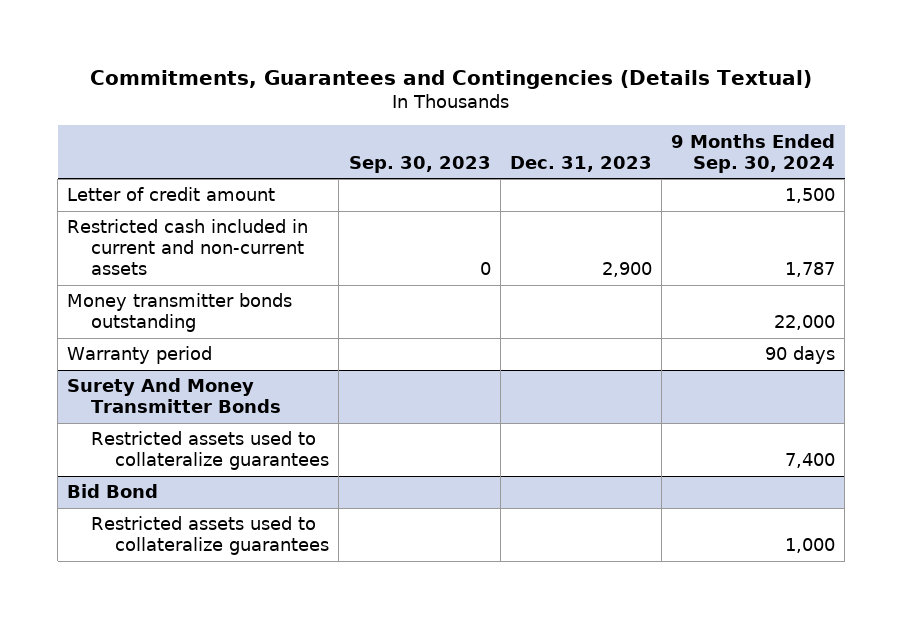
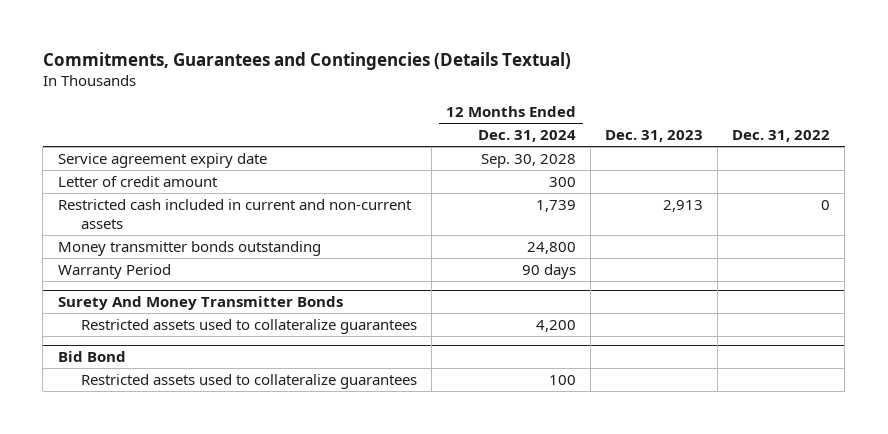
- | Sep. 30, 2023 | Dec. 31, 2023 | 9 Months Ended Sep. 30, 2024
+ | 12 Months Ended Dec. 31, 2024 | Dec. 31, 2023 | Dec. 31, 2022
+ Service agreement expiry date | Sep. 30, 2028 | |
- Restricted cash included in current and non-current assets | 0 | 2,900 | 1,787
+ Restricted cash included in current and non-current assets | 1,739 | 2,913 | 0
- Warranty period | | | 90 days
+ Warranty Period | 90 days | |

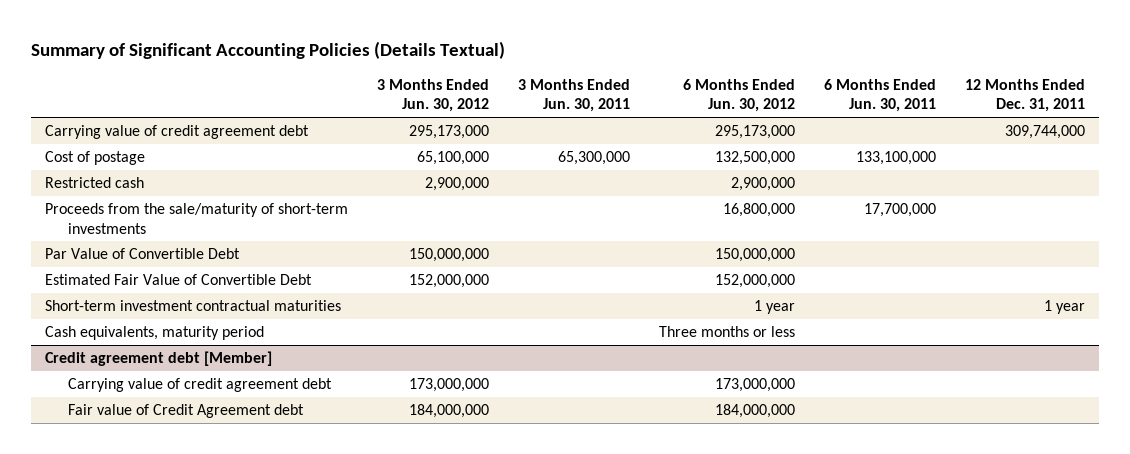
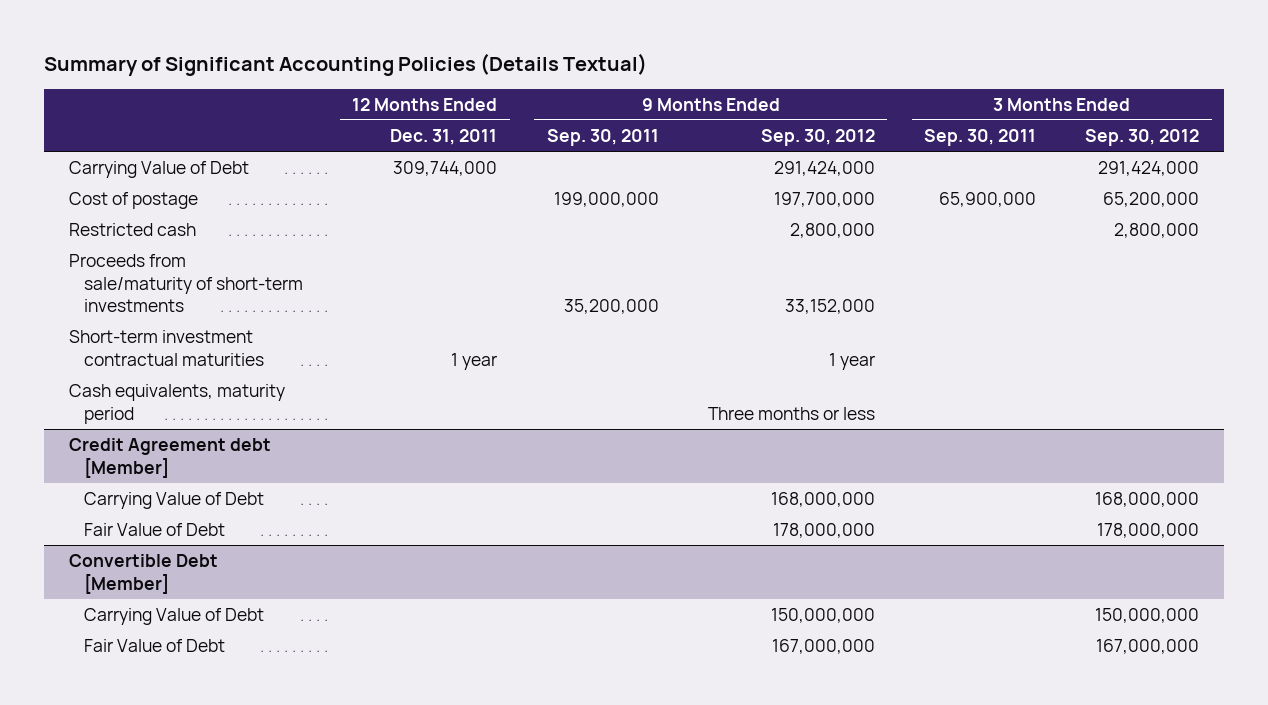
- | 3 Months Ended Jun. 30, 2012 | 3 Months Ended Jun. 30, 2011 | 6 Months Ended Jun. 30, 2012 | 6 Months Ended Jun. 30, 2011 | 12 Months Ended Dec. 31, 2011
+ | 12 Months Ended Dec. 31, 2011 | 9 Months Ended Sep. 30, 2011 | 9 Months Ended Sep. 30, 2012 | 3 Months Ended Sep. 30, 2011 | 3 Months Ended Sep. 30, 2012
- Carrying value of credit agreement debt | 295,173,000 | | 295,173,000 | | 309,744,000
+ Carrying Value of Debt | 309,744,000 | | 291,424,000 | | 291,424,000
- Proceeds from the sale/maturity of short-term investments | | | 16,800,000 | 17,700,000 |
- Par Value of Convertible Debt | 150,000,000 | | 150,000,000 | |
- Estimated Fair Value of Convertible Debt | 152,000,000 | | 152,000,000 | |
+ Proceeds from sale/maturity of short-term investments | | 35,200,000 | 33,152,000 | |
- Credit agreement debt [Member]
- Carrying value of credit agreement debt | 173,000,000 | | 173,000,000 | |
- Fair value of Credit Agreement debt | 184,000,000 | | 184,000,000 | |
+ Credit Agreement debt [Member]
+ Carrying Value of Debt | | | 168,000,000 | | 168,000,000
+ Fair Value of Debt | | | 178,000,000 | | 178,000,000
+ Convertible Debt [Member]
+ Carrying Value of Debt | | | 150,000,000 | | 150,000,000
+ Fair Value of Debt | | | 167,000,000 | | 167,000,000

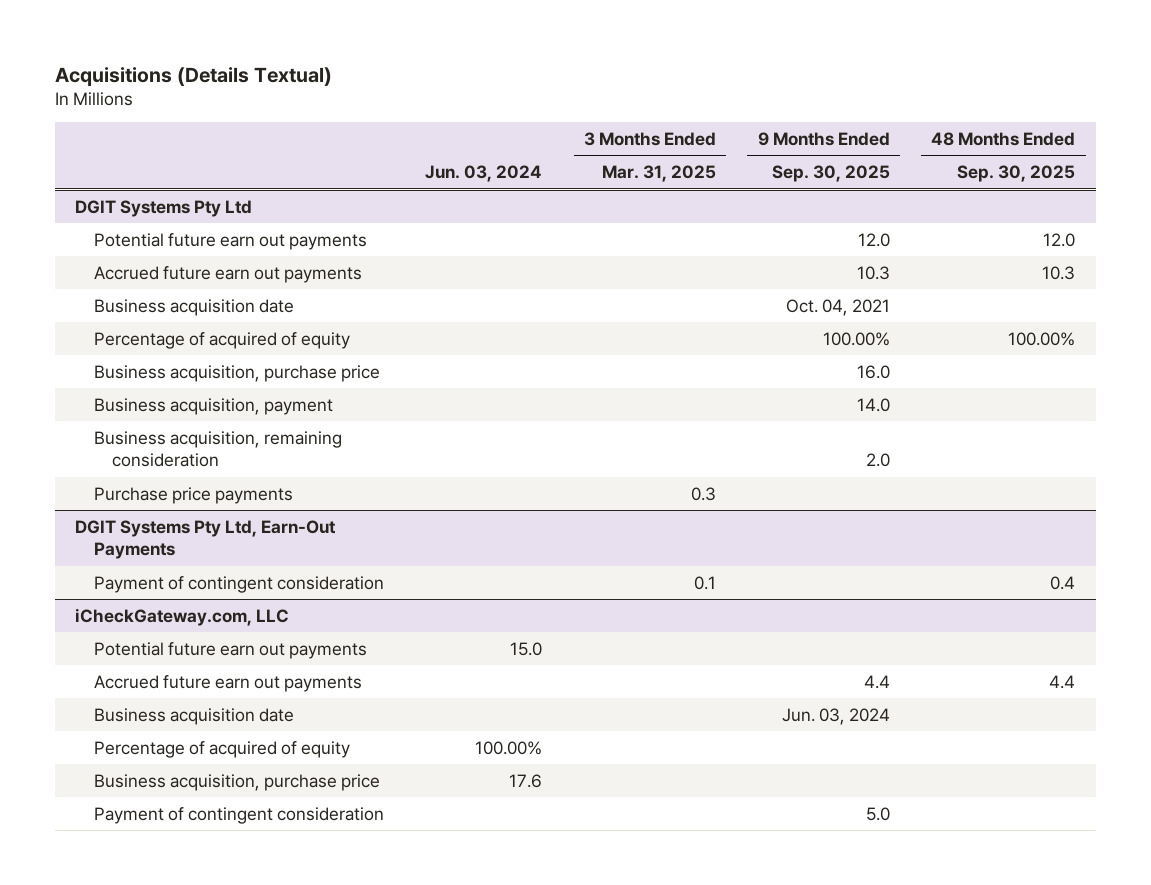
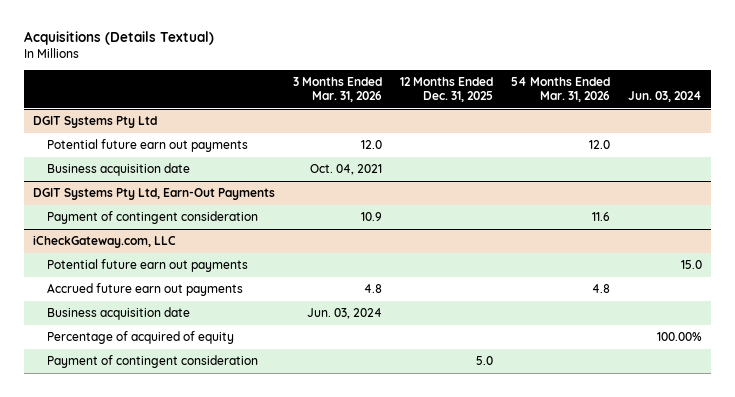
- | Jun. 03, 2024 | 3 Months Ended Mar. 31, 2025 | 9 Months Ended Sep. 30, 2025 | 48 Months Ended Sep. 30, 2025
+ | 3 Months Ended Mar. 31, 2026 | 12 Months Ended Dec. 31, 2025 | 54 Months Ended Mar. 31, 2026 | Jun. 03, 2024
@ DGIT Systems Pty Ltd
- Accrued future earn out payments | | | 10.3 | 10.3
- Percentage of acquired of equity | | | 100.00% | 100.00%
- Business acquisition, purchase price | | | 16.0 |
- Business acquisition, payment | | | 14.0 |
- Business acquisition, remaining consideration | | | 2.0 |
- Purchase price payments | | 0.3 | |
@ iCheckGateway.com, LLC
- Business acquisition, purchase price | 17.6 | | |

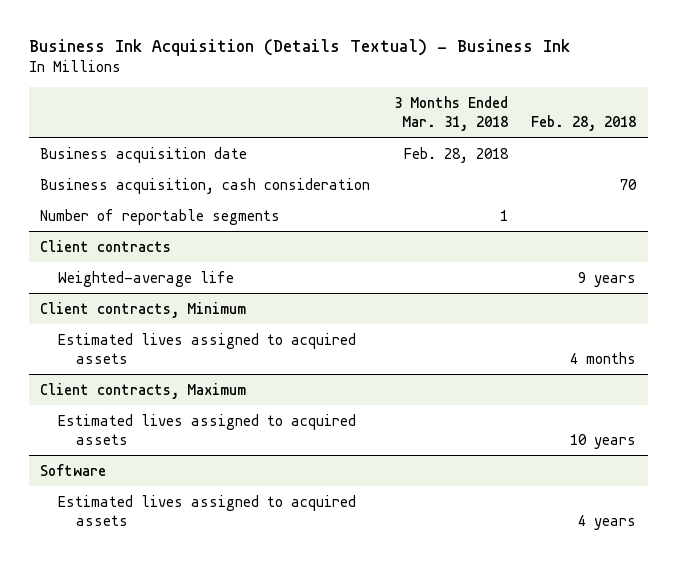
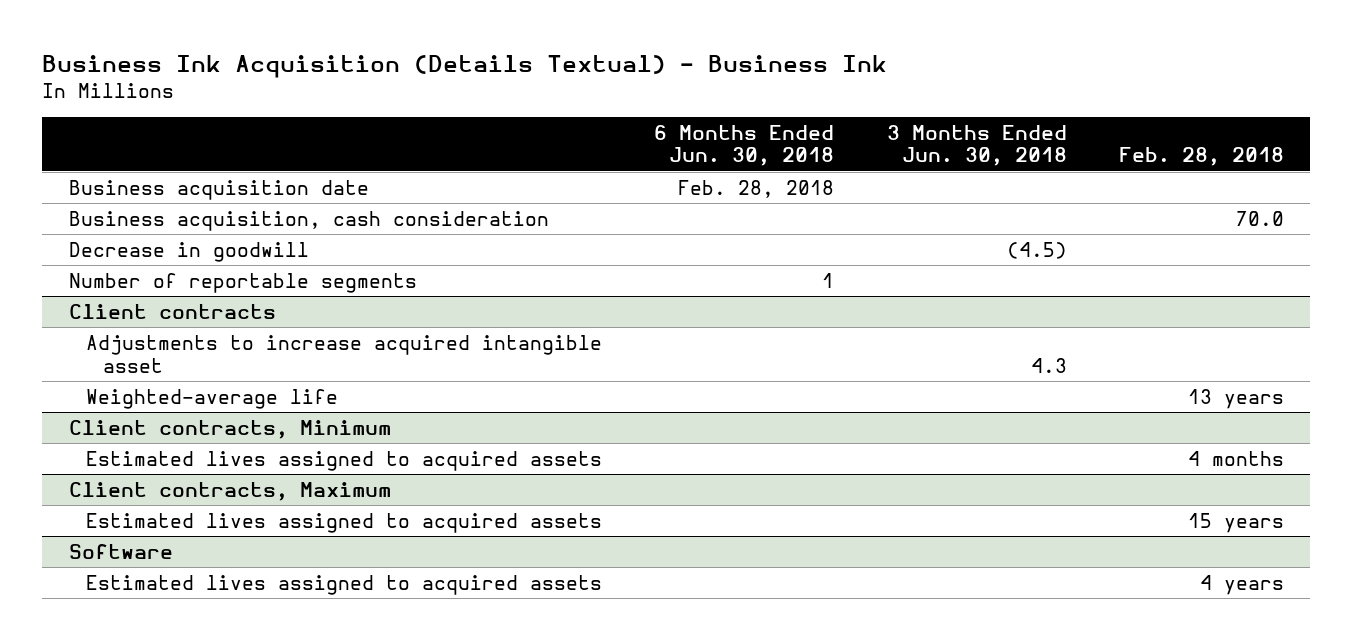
- | 3 Months Ended Mar. 31, 2018 | Feb. 28, 2018
+ | 6 Months Ended Jun. 30, 2018 | 3 Months Ended Jun. 30, 2018 | Feb. 28, 2018
- Business acquisition, cash consideration | | 70
+ Business acquisition, cash consideration | | | 70.0
+ Decrease in goodwill | | (4.5) |
@ Client contracts
- Weighted-average life | | 9 years
+ Adjustments to increase acquired intangible asset | | 4.3 |
+ Weighted-average life | | | 13 years
@ Client contracts, Maximum
- Estimated lives assigned to acquired assets | | 10 years
+ Estimated lives assigned to acquired assets | | | 15 years

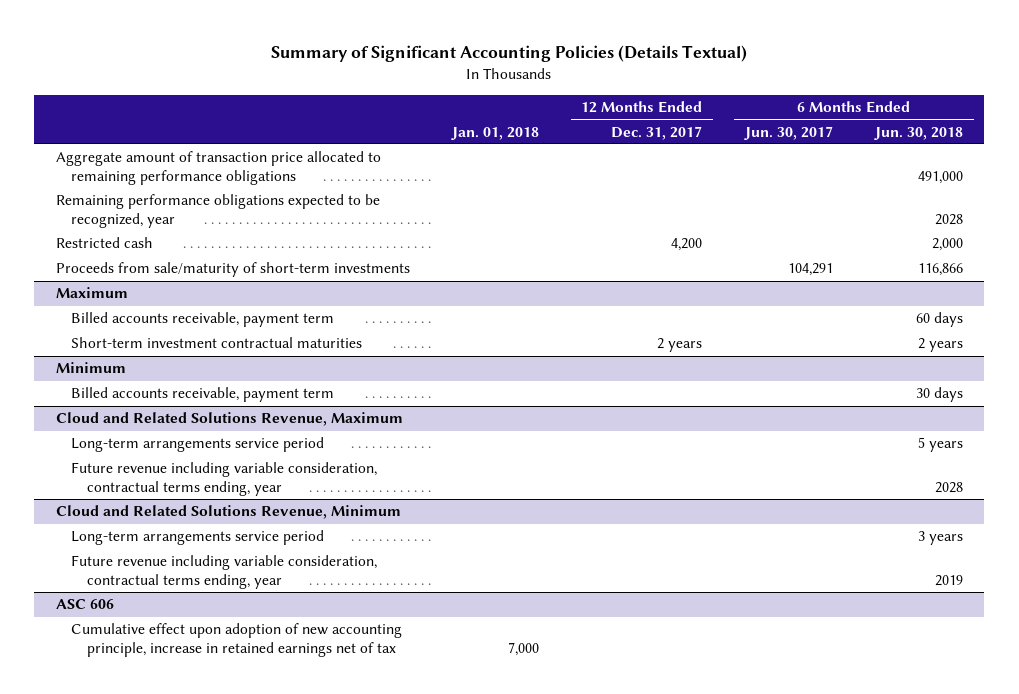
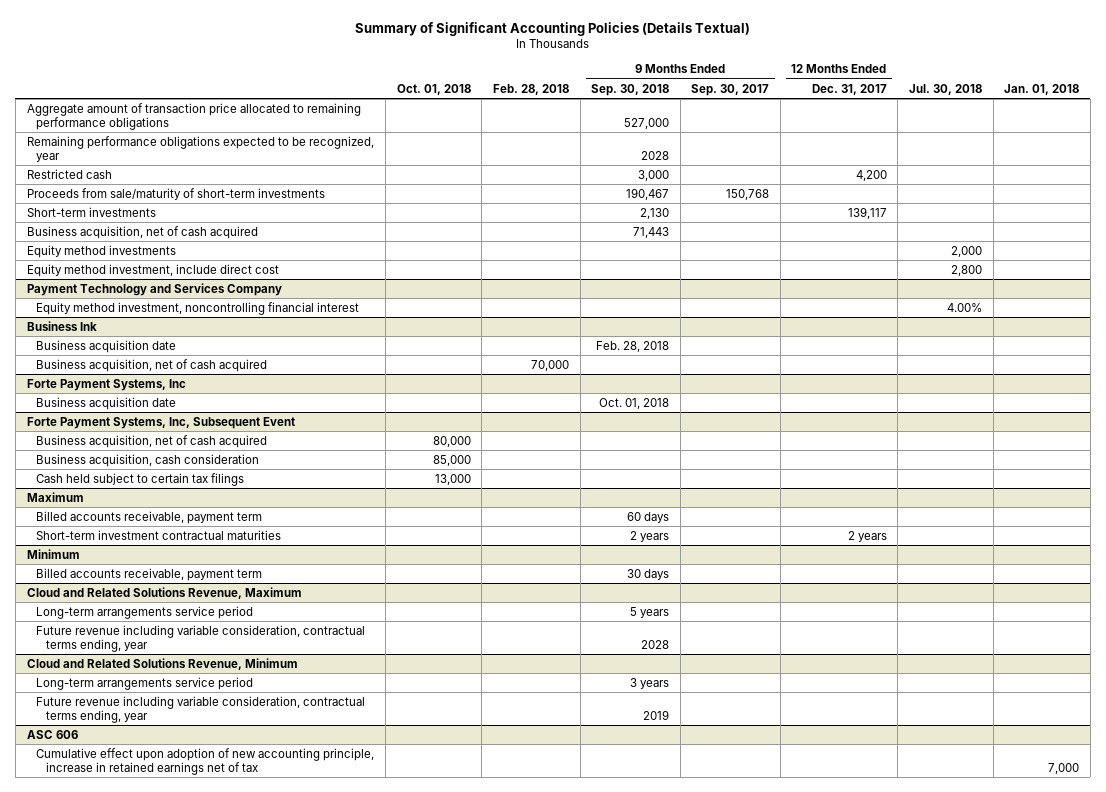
- | Jan. 01, 2018 | 12 Months Ended Dec. 31, 2017 | 6 Months Ended Jun. 30, 2017 | 6 Months Ended Jun. 30, 2018
+ | Oct. 01, 2018 | Feb. 28, 2018 | 9 Months Ended Sep. 30, 2018 | 9 Months Ended Sep. 30, 2017 | 12 Months Ended Dec. 31, 2017 | Jul. 30, 2018 | Jan. 01, 2018
+ Short-term investments | | | 2,130 | | 139,117 | |
+ Business acquisition, net of cash acquired | | | 71,443 | | | |
+ Equity method investments | | | | | | 2,000 |
+ Equity method investment, include direct cost | | | | | | 2,800 |
+ Payment Technology and Services Company
+ Equity method investment, noncontrolling financial interest | | | | | | 4.00% |
+ Business Ink
+ Business acquisition date | | | Feb. 28, 2018 | | | |
+ Business acquisition, net of cash acquired | | 70,000 | | | | |
+ Forte Payment Systems, Inc
+ Business acquisition date | | | Oct. 01, 2018 | | | |
+ Forte Payment Systems, Inc, Subsequent Event
+ Business acquisition, net of cash acquired | 80,000 | | | | | |
+ Business acquisition, cash consideration | 85,000 | | | | | |
+ Cash held subject to certain tax filings | 13,000 | | | | | |

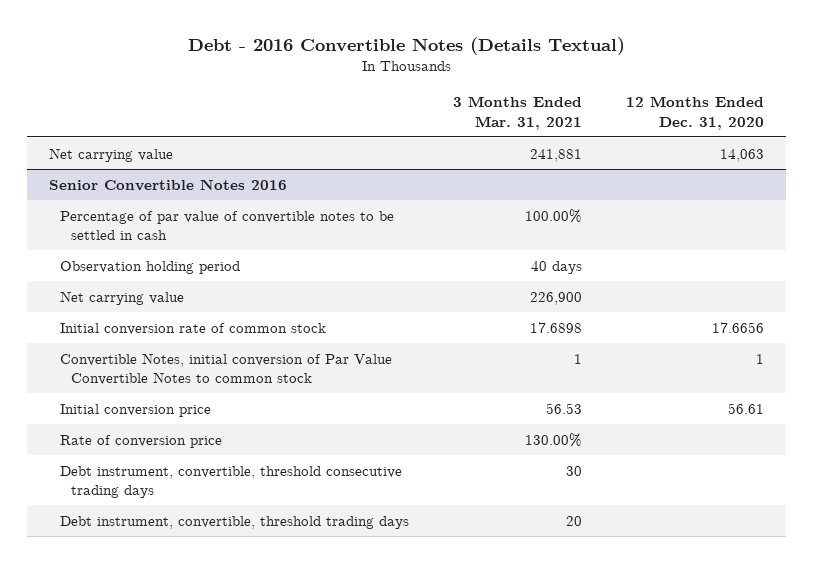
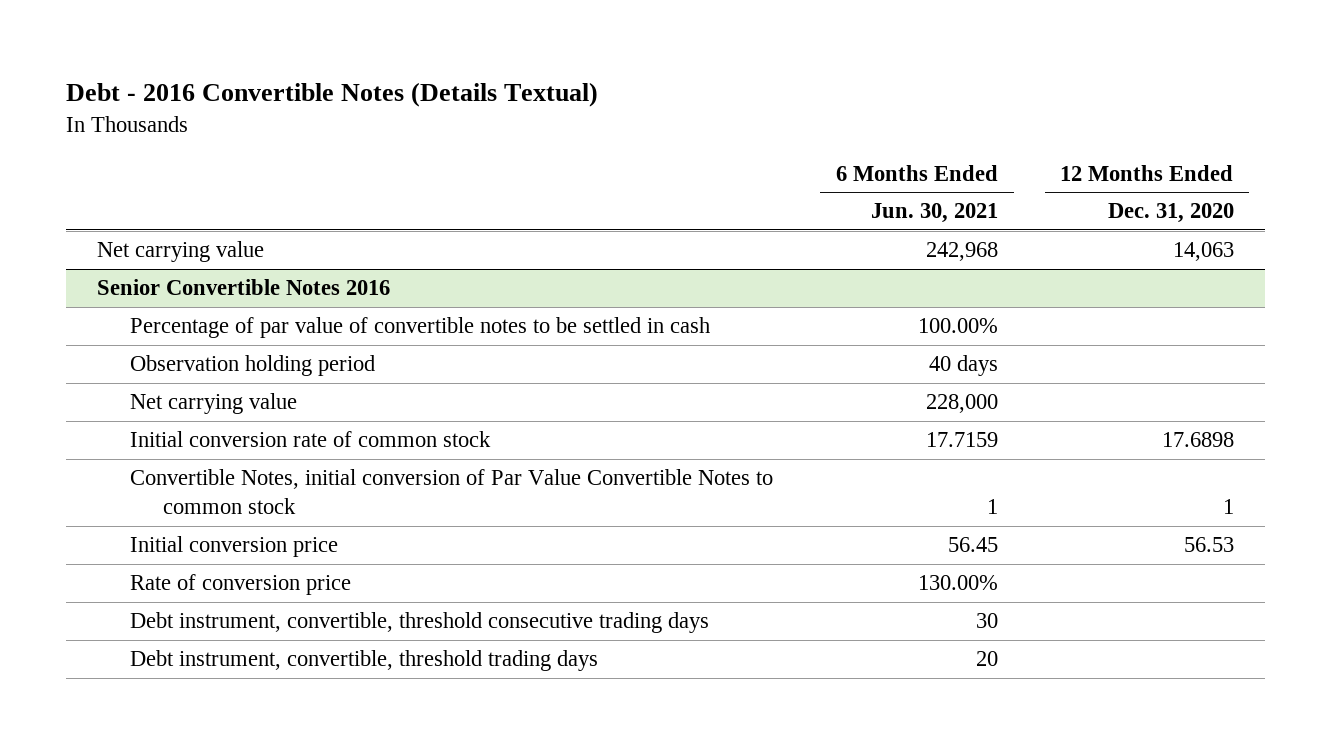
- | 3 Months Ended Mar. 31, 2021 | 12 Months Ended Dec. 31, 2020
+ | 6 Months Ended Jun. 30, 2021 | 12 Months Ended Dec. 31, 2020
@ Senior Convertible Notes 2016
- Initial conversion rate of common stock | 17.6898 | 17.6656
+ Initial conversion rate of common stock | 17.7159 | 17.6898
- Initial conversion price | 56.53 | 56.61
+ Initial conversion price | 56.45 | 56.53

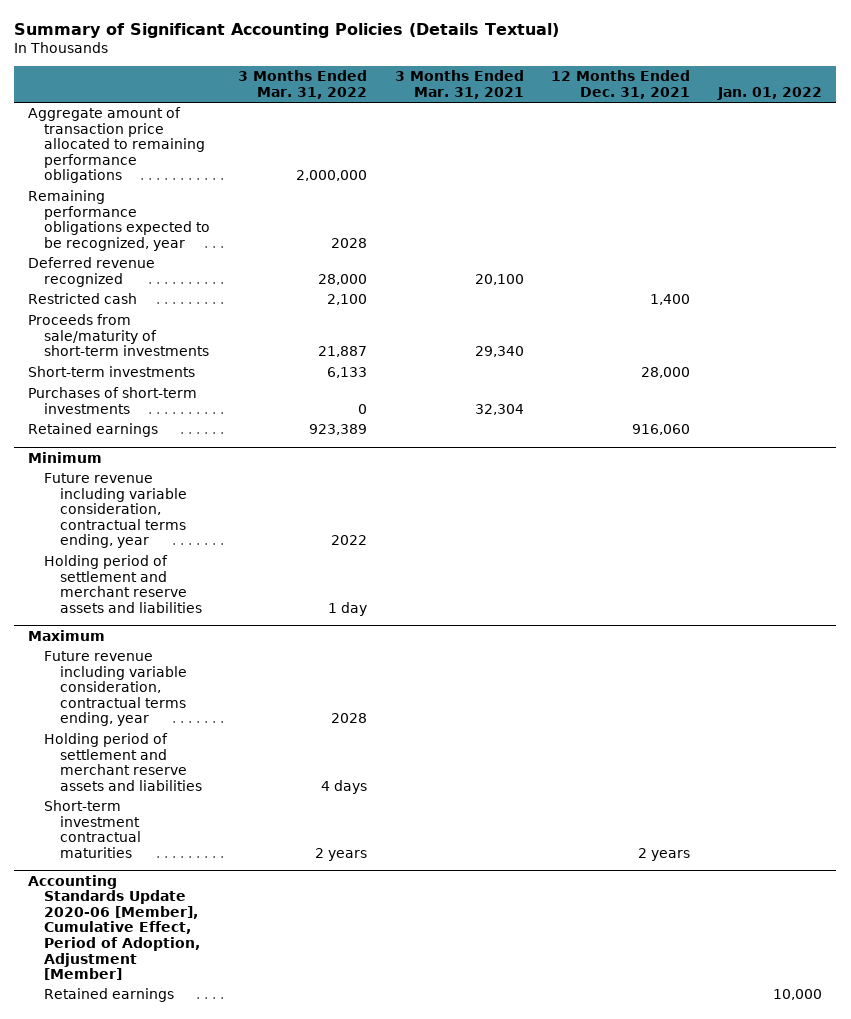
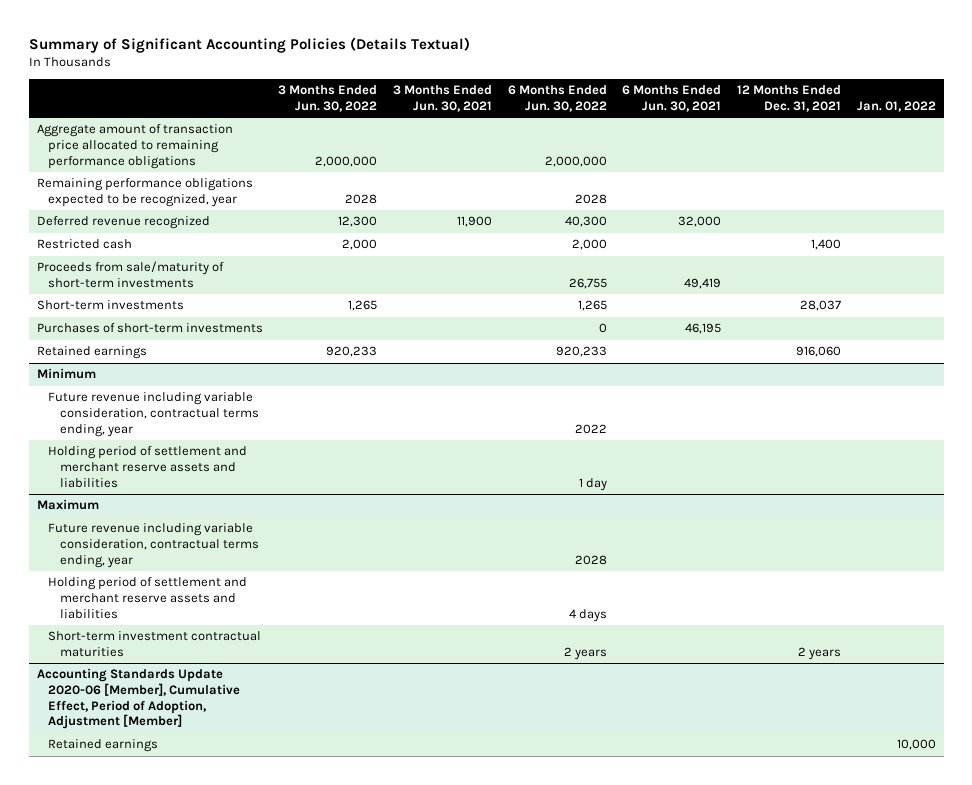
- | 3 Months Ended Mar. 31, 2022 | 3 Months Ended Mar. 31, 2021 | 12 Months Ended Dec. 31, 2021 | Jan. 01, 2022
+ | 3 Months Ended Jun. 30, 2022 | 3 Months Ended Jun. 30, 2021 | 6 Months Ended Jun. 30, 2022 | 6 Months Ended Jun. 30, 2021 | 12 Months Ended Dec. 31, 2021 | Jan. 01, 2022
- Short-term investments | 6,133 | | 28,000 |
+ Short-term investments | 1,265 | | 1,265 | | 28,037 |

